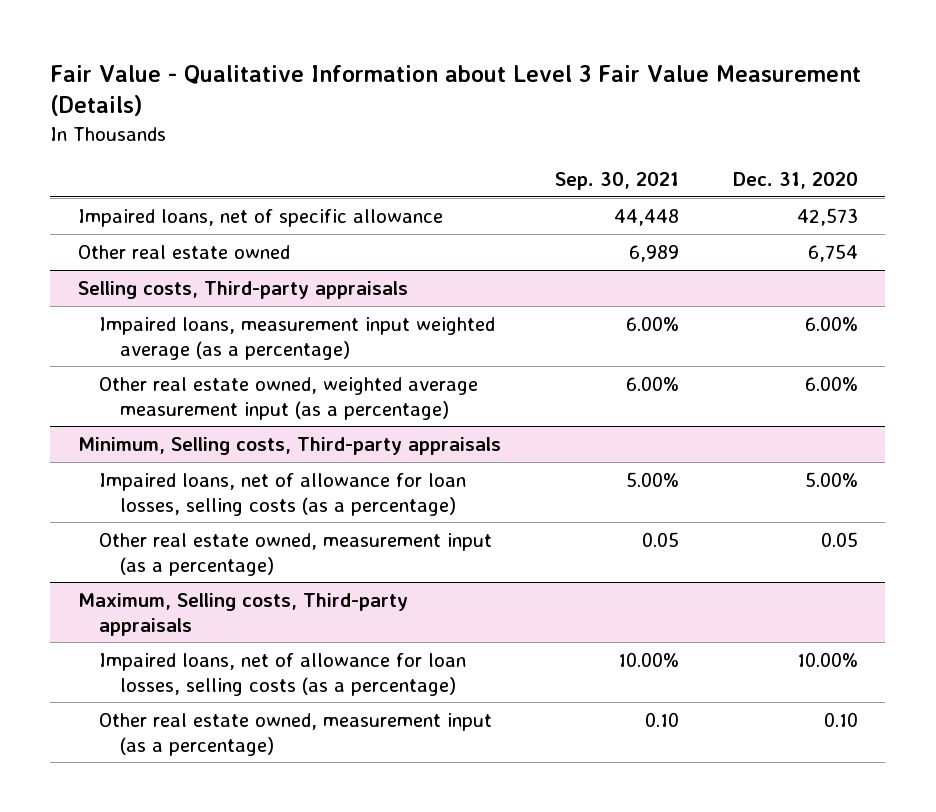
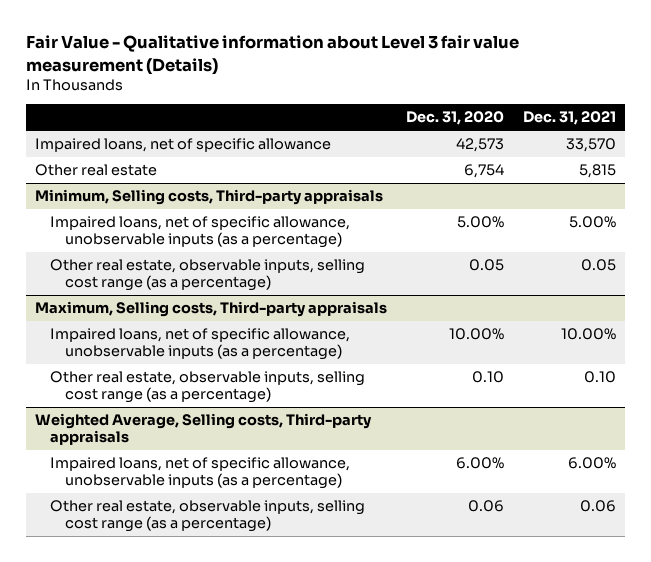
- Fair Value - Qualitative Information about Level 3 Fair Value Measurement (Details)
+ Fair Value - Qualitative information about Level 3 fair value measurement (Details)
- | Sep. 30, 2021 | Dec. 31, 2020
+ | Dec. 31, 2020 | Dec. 31, 2021
- Other real estate owned | 6,989 | 6,754
- Selling costs, Third-party appraisals
- Impaired loans, measurement input weighted average (as a percentage) | 6.00% | 6.00%
- Other real estate owned, weighted average measurement input (as a percentage) | 6.00% | 6.00%
+ Other real estate | 6,754 | 5,815
@ Minimum, Selling costs, Third-party appraisals
- Impaired loans, net of allowance for loan losses, selling costs (as a percentage) | 5.00% | 5.00%
- Other real estate owned, measurement input (as a percentage) | 0.05 | 0.05
+ Impaired loans, net of specific allowance, unobservable inputs (as a percentage) | 5.00% | 5.00%
+ Other real estate, observable inputs, selling cost range (as a percentage) | 0.05 | 0.05
@ Maximum, Selling costs, Third-party appraisals
- Impaired loans, net of allowance for loan losses, selling costs (as a percentage) | 10.00% | 10.00%
- Other real estate owned, measurement input (as a percentage) | 0.10 | 0.10
+ Impaired loans, net of specific allowance, unobservable inputs (as a percentage) | 10.00% | 10.00%
+ Other real estate, observable inputs, selling cost range (as a percentage) | 0.10 | 0.10
+ Weighted Average, Selling costs, Third-party appraisals
+ Impaired loans, net of specific allowance, unobservable inputs (as a percentage) | 6.00% | 6.00%
+ Other real estate, observable inputs, selling cost range (as a percentage) | 0.06 | 0.06

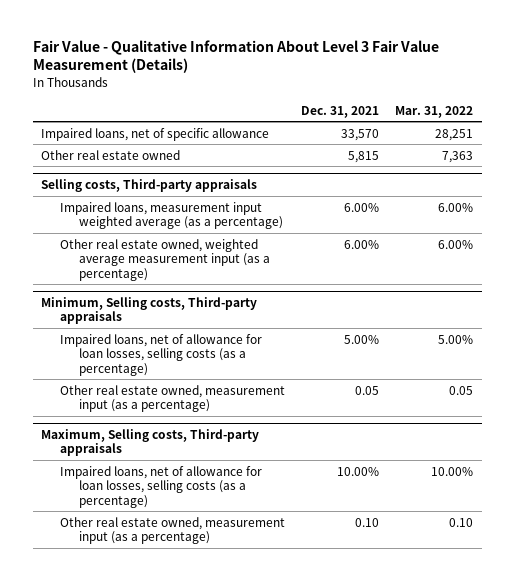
- Fair Value - Qualitative information about Level 3 fair value measurement (Details)
+ Fair Value - Qualitative Information About Level 3 Fair Value Measurement (Details)
- | Dec. 31, 2020 | Dec. 31, 2021
+ | Dec. 31, 2021 | Mar. 31, 2022
- Other real estate | 6,754 | 5,815
+ Other real estate owned | 5,815 | 7,363
+ Selling costs, Third-party appraisals
+ Impaired loans, measurement input weighted average (as a percentage) | 6.00% | 6.00%
+ Other real estate owned, weighted average measurement input (as a percentage) | 6.00% | 6.00%
@ Minimum, Selling costs, Third-party appraisals
- Impaired loans, net of specific allowance, unobservable inputs (as a percentage) | 5.00% | 5.00%
- Other real estate, observable inputs, selling cost range (as a percentage) | 0.05 | 0.05
+ Impaired loans, net of allowance for loan losses, selling costs (as a percentage) | 5.00% | 5.00%
+ Other real estate owned, measurement input (as a percentage) | 0.05 | 0.05
@ Maximum, Selling costs, Third-party appraisals
- Impaired loans, net of specific allowance, unobservable inputs (as a percentage) | 10.00% | 10.00%
- Other real estate, observable inputs, selling cost range (as a percentage) | 0.10 | 0.10
- Weighted Average, Selling costs, Third-party appraisals
- Impaired loans, net of specific allowance, unobservable inputs (as a percentage) | 6.00% | 6.00%
- Other real estate, observable inputs, selling cost range (as a percentage) | 0.06 | 0.06
@ Maximum, Selling costs, Third-party appraisals
+ Impaired loans, net of allowance for loan losses, selling costs (as a percentage) | 10.00% | 10.00%
+ Other real estate owned, measurement input (as a percentage) | 0.10 | 0.10

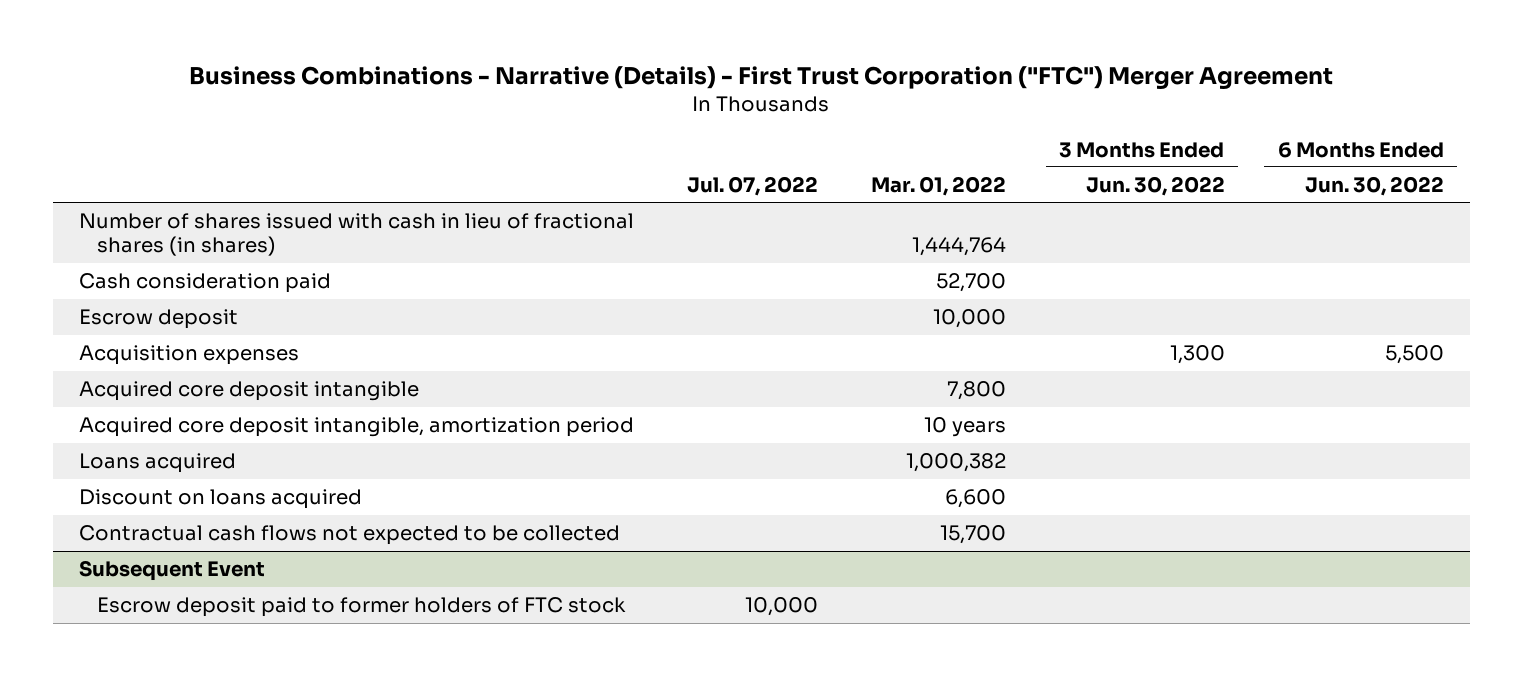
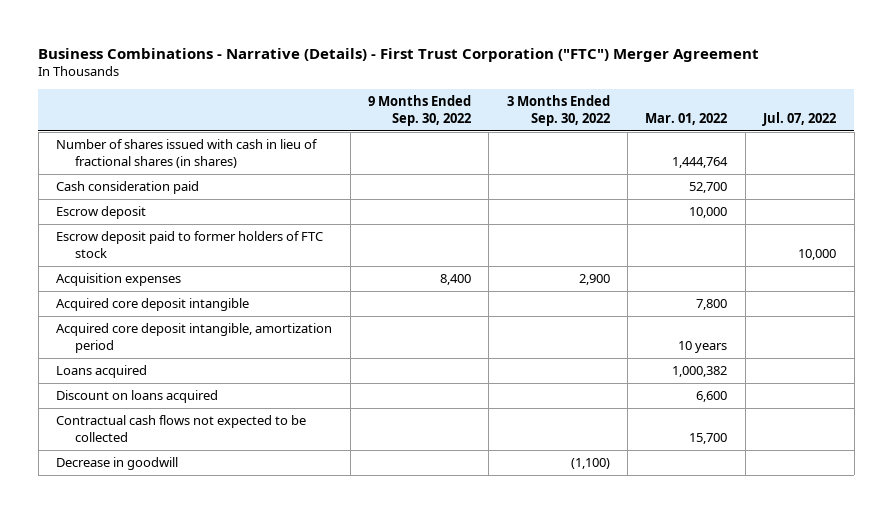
- | Jul. 07, 2022 | Mar. 01, 2022 | 3 Months Ended Jun. 30, 2022 | 6 Months Ended Jun. 30, 2022
+ | 9 Months Ended Sep. 30, 2022 | 3 Months Ended Sep. 30, 2022 | Mar. 01, 2022 | Jul. 07, 2022
+ Escrow deposit paid to former holders of FTC stock | | | | 10,000
- Subsequent Event
- Escrow deposit paid to former holders of FTC stock | 10,000 | | |
+ Decrease in goodwill | | (1,100) | |

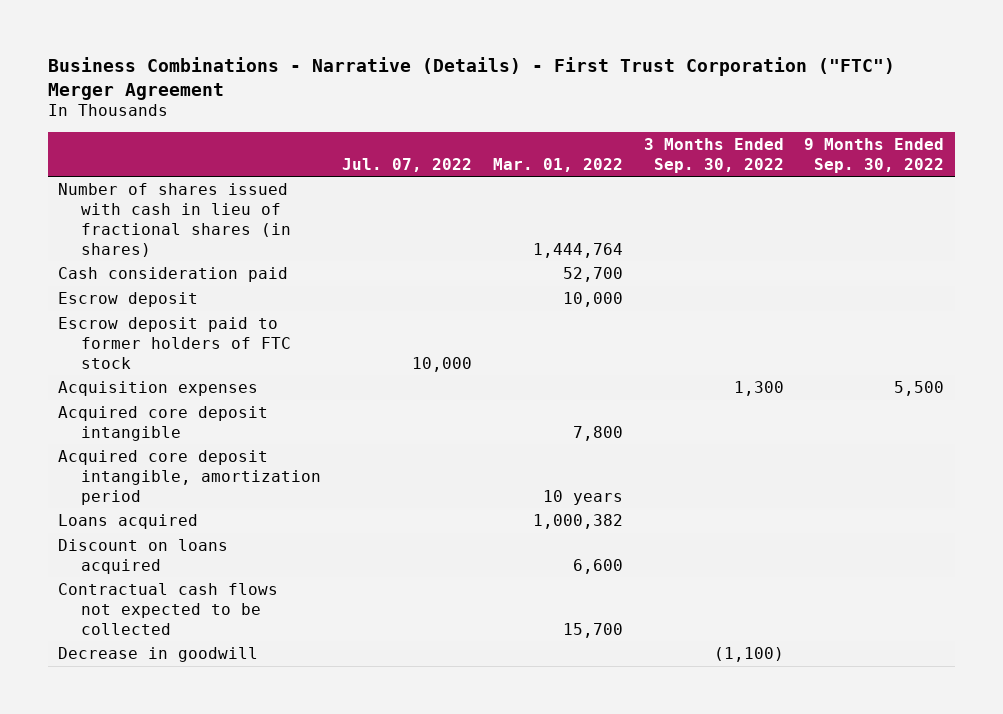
- | 9 Months Ended Sep. 30, 2022 | 3 Months Ended Sep. 30, 2022 | Mar. 01, 2022 | Jul. 07, 2022
+ | Jul. 07, 2022 | Mar. 01, 2022 | 3 Months Ended Sep. 30, 2022 | 9 Months Ended Sep. 30, 2022
- Acquisition expenses | 8,400 | 2,900 | |
+ Acquisition expenses | | | 1,300 | 5,500

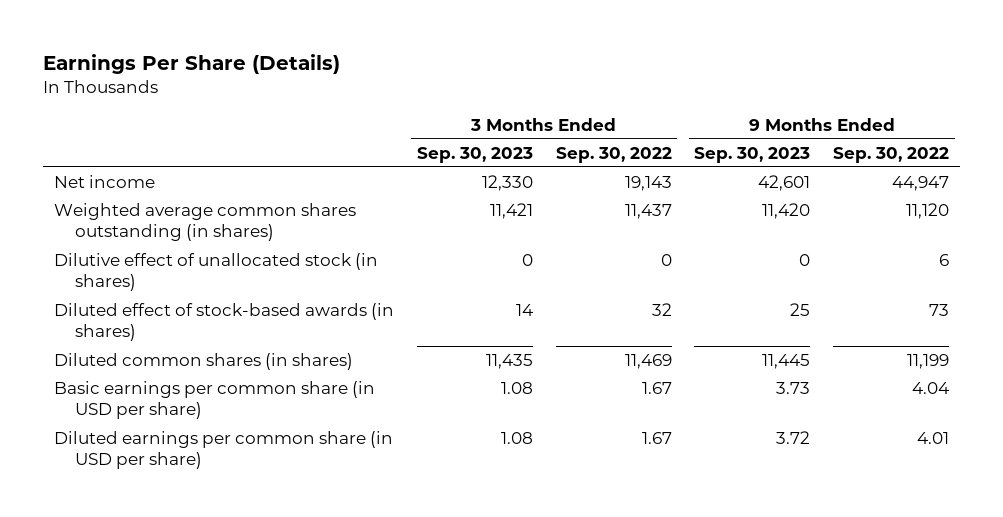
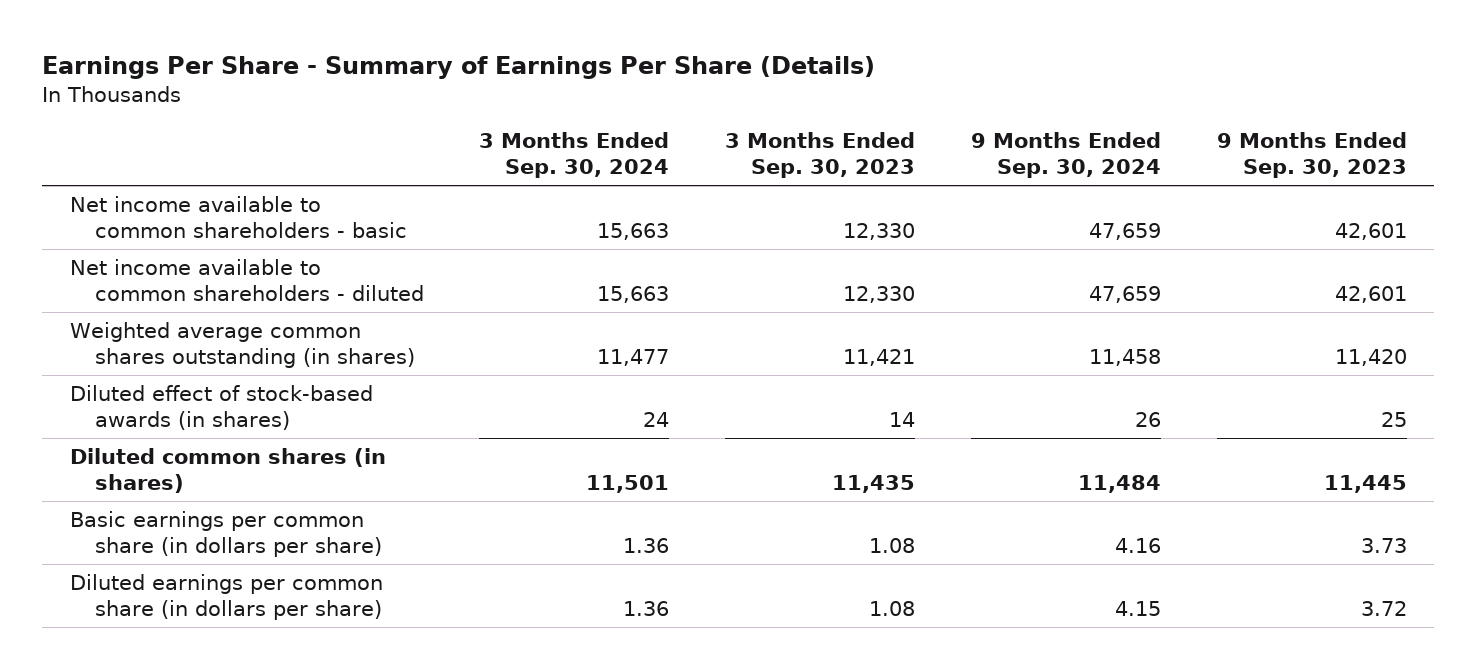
- Earnings Per Share (Details)
+ Earnings Per Share - Summary of Earnings Per Share (Details)
- | 3 Months Ended Sep. 30, 2023 | 3 Months Ended Sep. 30, 2022 | 9 Months Ended Sep. 30, 2023 | 9 Months Ended Sep. 30, 2022
+ | 3 Months Ended Sep. 30, 2024 | 3 Months Ended Sep. 30, 2023 | 9 Months Ended Sep. 30, 2024 | 9 Months Ended Sep. 30, 2023
- Net income | 12,330 | 19,143 | 42,601 | 44,947
+ Net income available to common shareholders - basic | 15,663 | 12,330 | 47,659 | 42,601
+ Net income available to common shareholders - diluted | 15,663 | 12,330 | 47,659 | 42,601
- Dilutive effect of unallocated stock (in shares) | 0 | 0 | 0 | 6
- Basic earnings per common share (in USD per share) | 1.08 | 1.67 | 3.73 | 4.04
- Diluted earnings per common share (in USD per share) | 1.08 | 1.67 | 3.72 | 4.01
+ Basic earnings per common share (in dollars per share) | 1.36 | 1.08 | 4.16 | 3.73
+ Diluted earnings per common share (in dollars per share) | 1.36 | 1.08 | 4.15 | 3.72

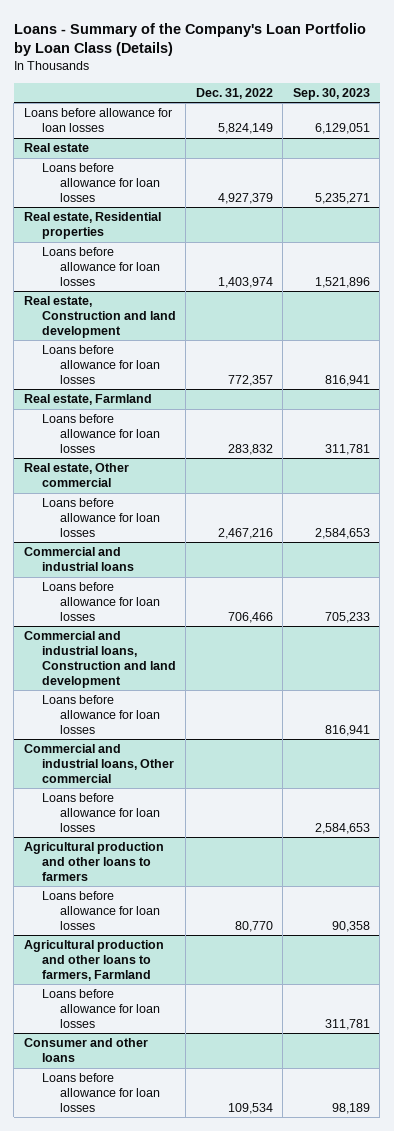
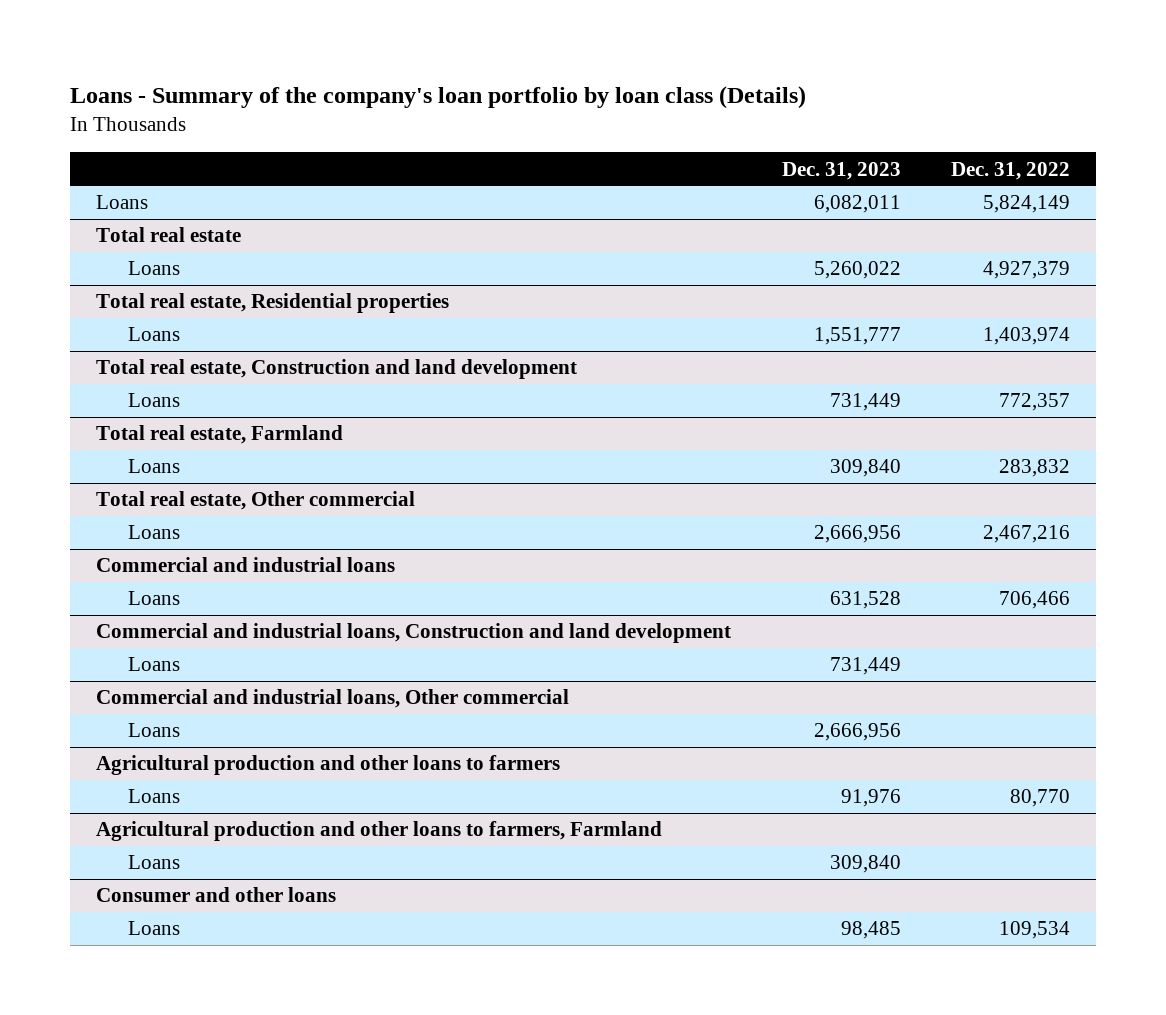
- Loans - Summary of the Company's Loan Portfolio by Loan Class (Details)
+ Loans - Summary of the company's loan portfolio by loan class (Details)
- | Dec. 31, 2022 | Sep. 30, 2023
+ | Dec. 31, 2023 | Dec. 31, 2022
- Loans before allowance for loan losses | 5,824,149 | 6,129,051
- Real estate
- Loans before allowance for loan losses | 4,927,379 | 5,235,271
- Real estate, Residential properties
- Loans before allowance for loan losses | 1,403,974 | 1,521,896
- Real estate, Construction and land development
- Loans before allowance for loan losses | 772,357 | 816,941
- Real estate, Farmland
- Loans before allowance for loan losses | 283,832 | 311,781
- Real estate, Other commercial
- Loans before allowance for loan losses | 2,467,216 | 2,584,653
+ Loans | 6,082,011 | 5,824,149
+ Total real estate
+ Loans | 5,260,022 | 4,927,379
+ Total real estate, Residential properties
+ Loans | 1,551,777 | 1,403,974
+ Total real estate, Construction and land development
+ Loans | 731,449 | 772,357
+ Total real estate, Farmland
+ Loans | 309,840 | 283,832
+ Total real estate, Other commercial
+ Loans | 2,666,956 | 2,467,216
@ Commercial and industrial loans
- Loans before allowance for loan losses | 706,466 | 705,233
+ Loans | 631,528 | 706,466
@ Commercial and industrial loans, Construction and land development
- Loans before allowance for loan losses | | 816,941
+ Loans | 731,449 |
@ Commercial and industrial loans, Other commercial
- Loans before allowance for loan losses | | 2,584,653
+ Loans | 2,666,956 |
@ Agricultural production and other loans to farmers
- Loans before allowance for loan losses | 80,770 | 90,358
+ Loans | 91,976 | 80,770
@ Agricultural production and other loans to farmers, Farmland
- Loans before allowance for loan losses | | 311,781
+ Loans | 309,840 |
@ Consumer and other loans
- Loans before allowance for loan losses | 109,534 | 98,189
+ Loans | 98,485 | 109,534

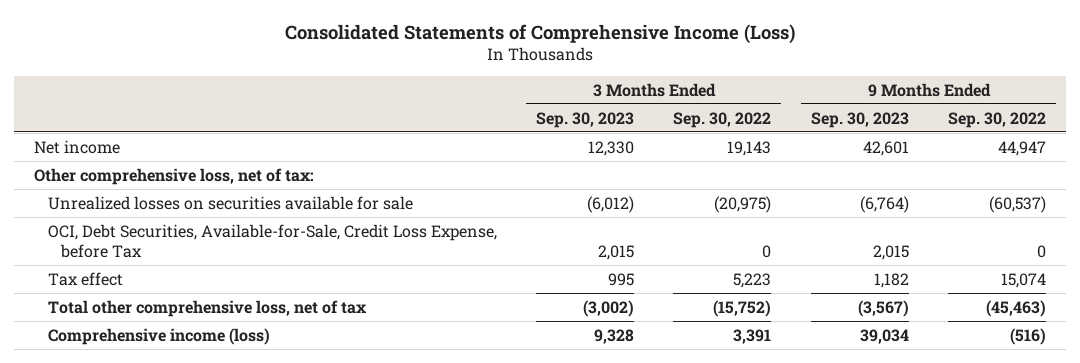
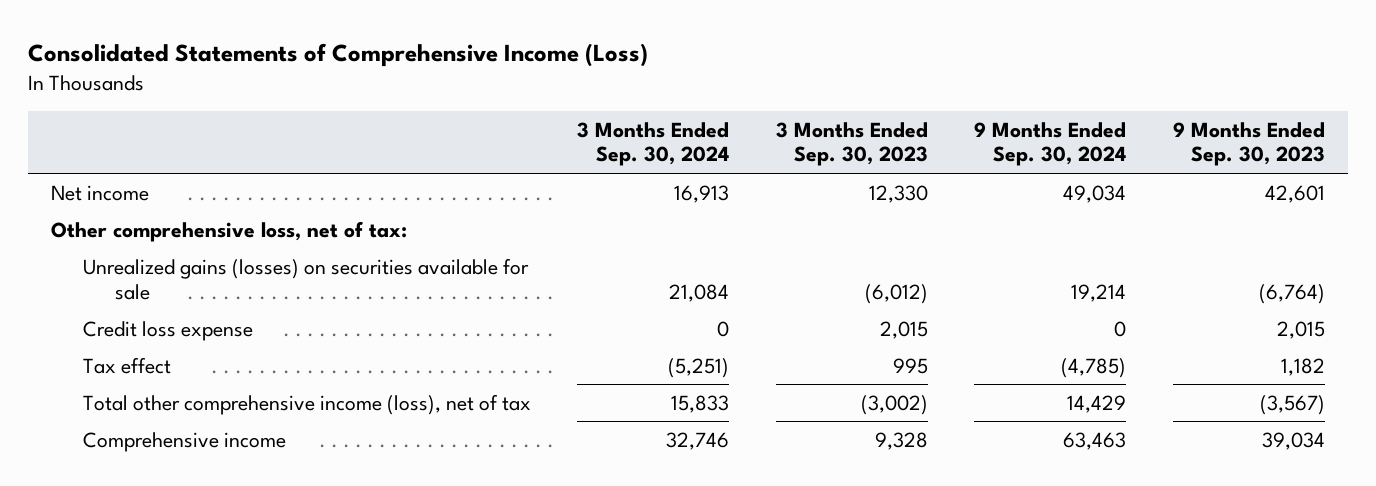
- | 3 Months Ended Sep. 30, 2023 | 3 Months Ended Sep. 30, 2022 | 9 Months Ended Sep. 30, 2023 | 9 Months Ended Sep. 30, 2022
+ | 3 Months Ended Sep. 30, 2024 | 3 Months Ended Sep. 30, 2023 | 9 Months Ended Sep. 30, 2024 | 9 Months Ended Sep. 30, 2023
- Unrealized losses on securities available for sale | (6,012) | (20,975) | (6,764) | (60,537)
- OCI, Debt Securities, Available-for-Sale, Credit Loss Expense, before Tax | 2,015 | 0 | 2,015 | 0
+ Unrealized gains (losses) on securities available for sale | 21,084 | (6,012) | 19,214 | (6,764)
+ Credit loss expense | 0 | 2,015 | 0 | 2,015
- Total other comprehensive loss, net of tax | (3,002) | (15,752) | (3,567) | (45,463)
- Comprehensive income (loss) | 9,328 | 3,391 | 39,034 | (516)
+ Total other comprehensive income (loss), net of tax | 15,833 | (3,002) | 14,429 | (3,567)
+ Comprehensive income | 32,746 | 9,328 | 63,463 | 39,034

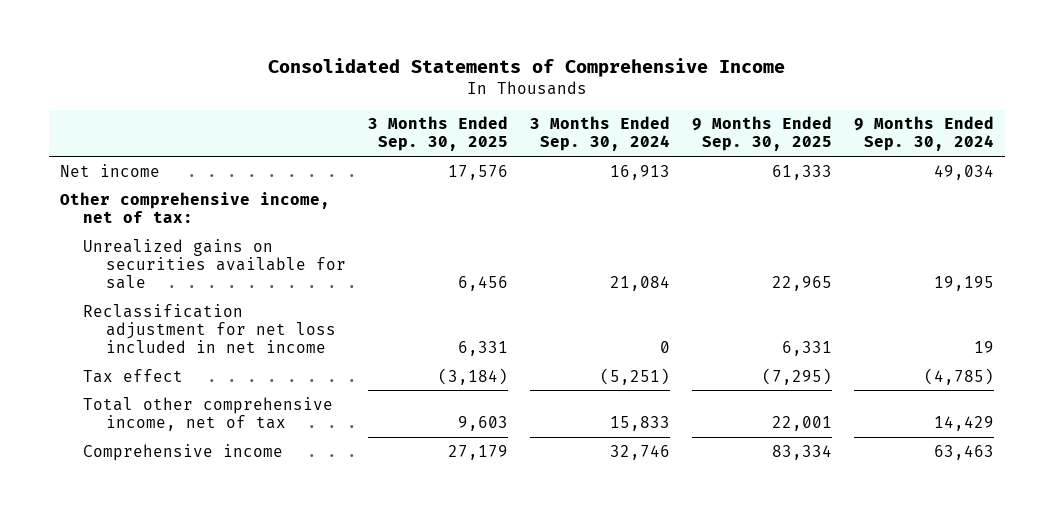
- Consolidated Statements of Comprehensive Income (Loss)
+ Consolidated Statements of Comprehensive Income
- | 3 Months Ended Sep. 30, 2024 | 3 Months Ended Sep. 30, 2023 | 9 Months Ended Sep. 30, 2024 | 9 Months Ended Sep. 30, 2023
+ | 3 Months Ended Sep. 30, 2025 | 3 Months Ended Sep. 30, 2024 | 9 Months Ended Sep. 30, 2025 | 9 Months Ended Sep. 30, 2024
- Other comprehensive loss, net of tax:
- Unrealized gains (losses) on securities available for sale | 21,084 | (6,012) | 19,214 | (6,764)
- Credit loss expense | 0 | 2,015 | 0 | 2,015
+ Other comprehensive income, net of tax:
+ Unrealized gains on securities available for sale | 6,456 | 21,084 | 22,965 | 19,195
+ Reclassification adjustment for net loss included in net income | 6,331 | 0 | 6,331 | 19
- Total other comprehensive income (loss), net of tax | 15,833 | (3,002) | 14,429 | (3,567)
+ Total other comprehensive income, net of tax | 9,603 | 15,833 | 22,001 | 14,429

